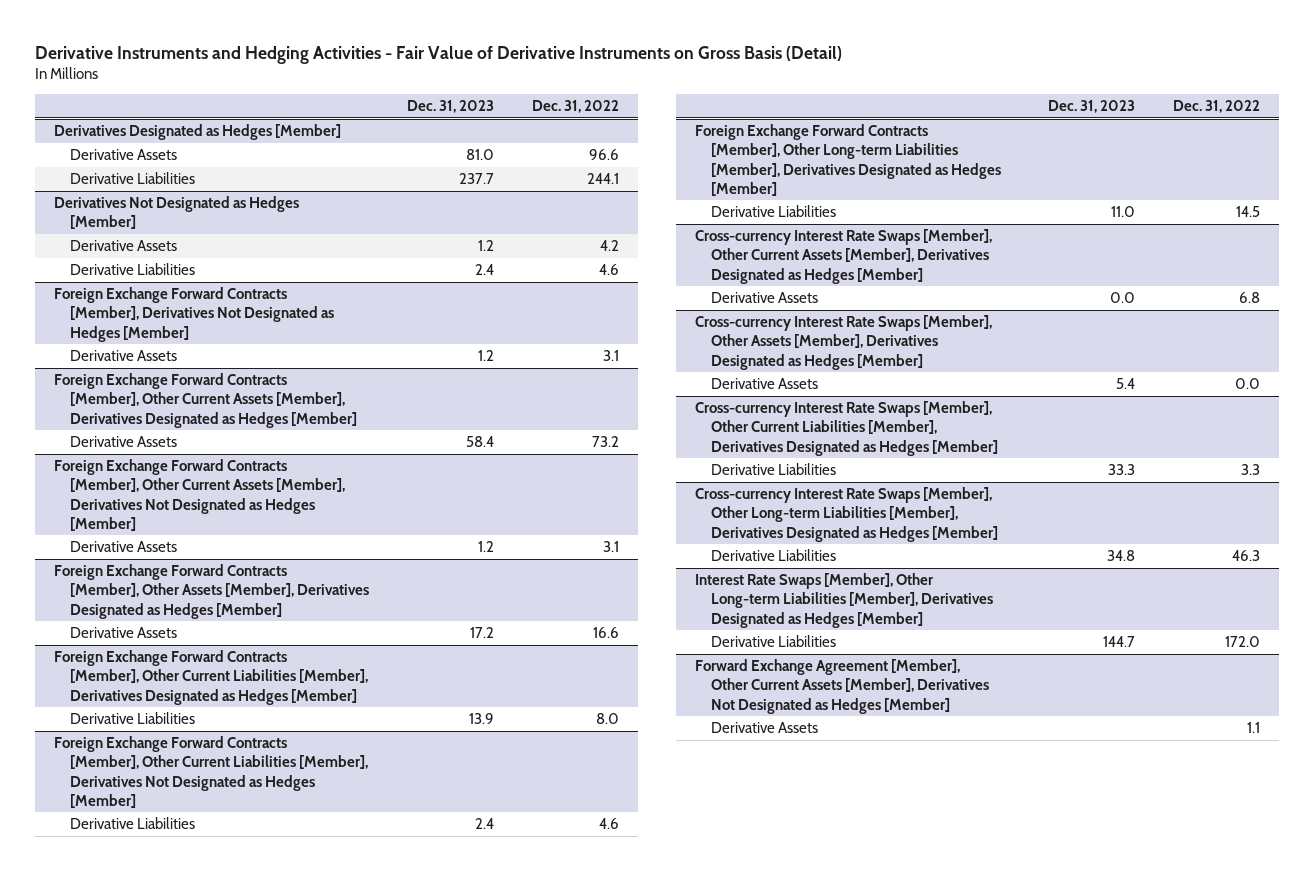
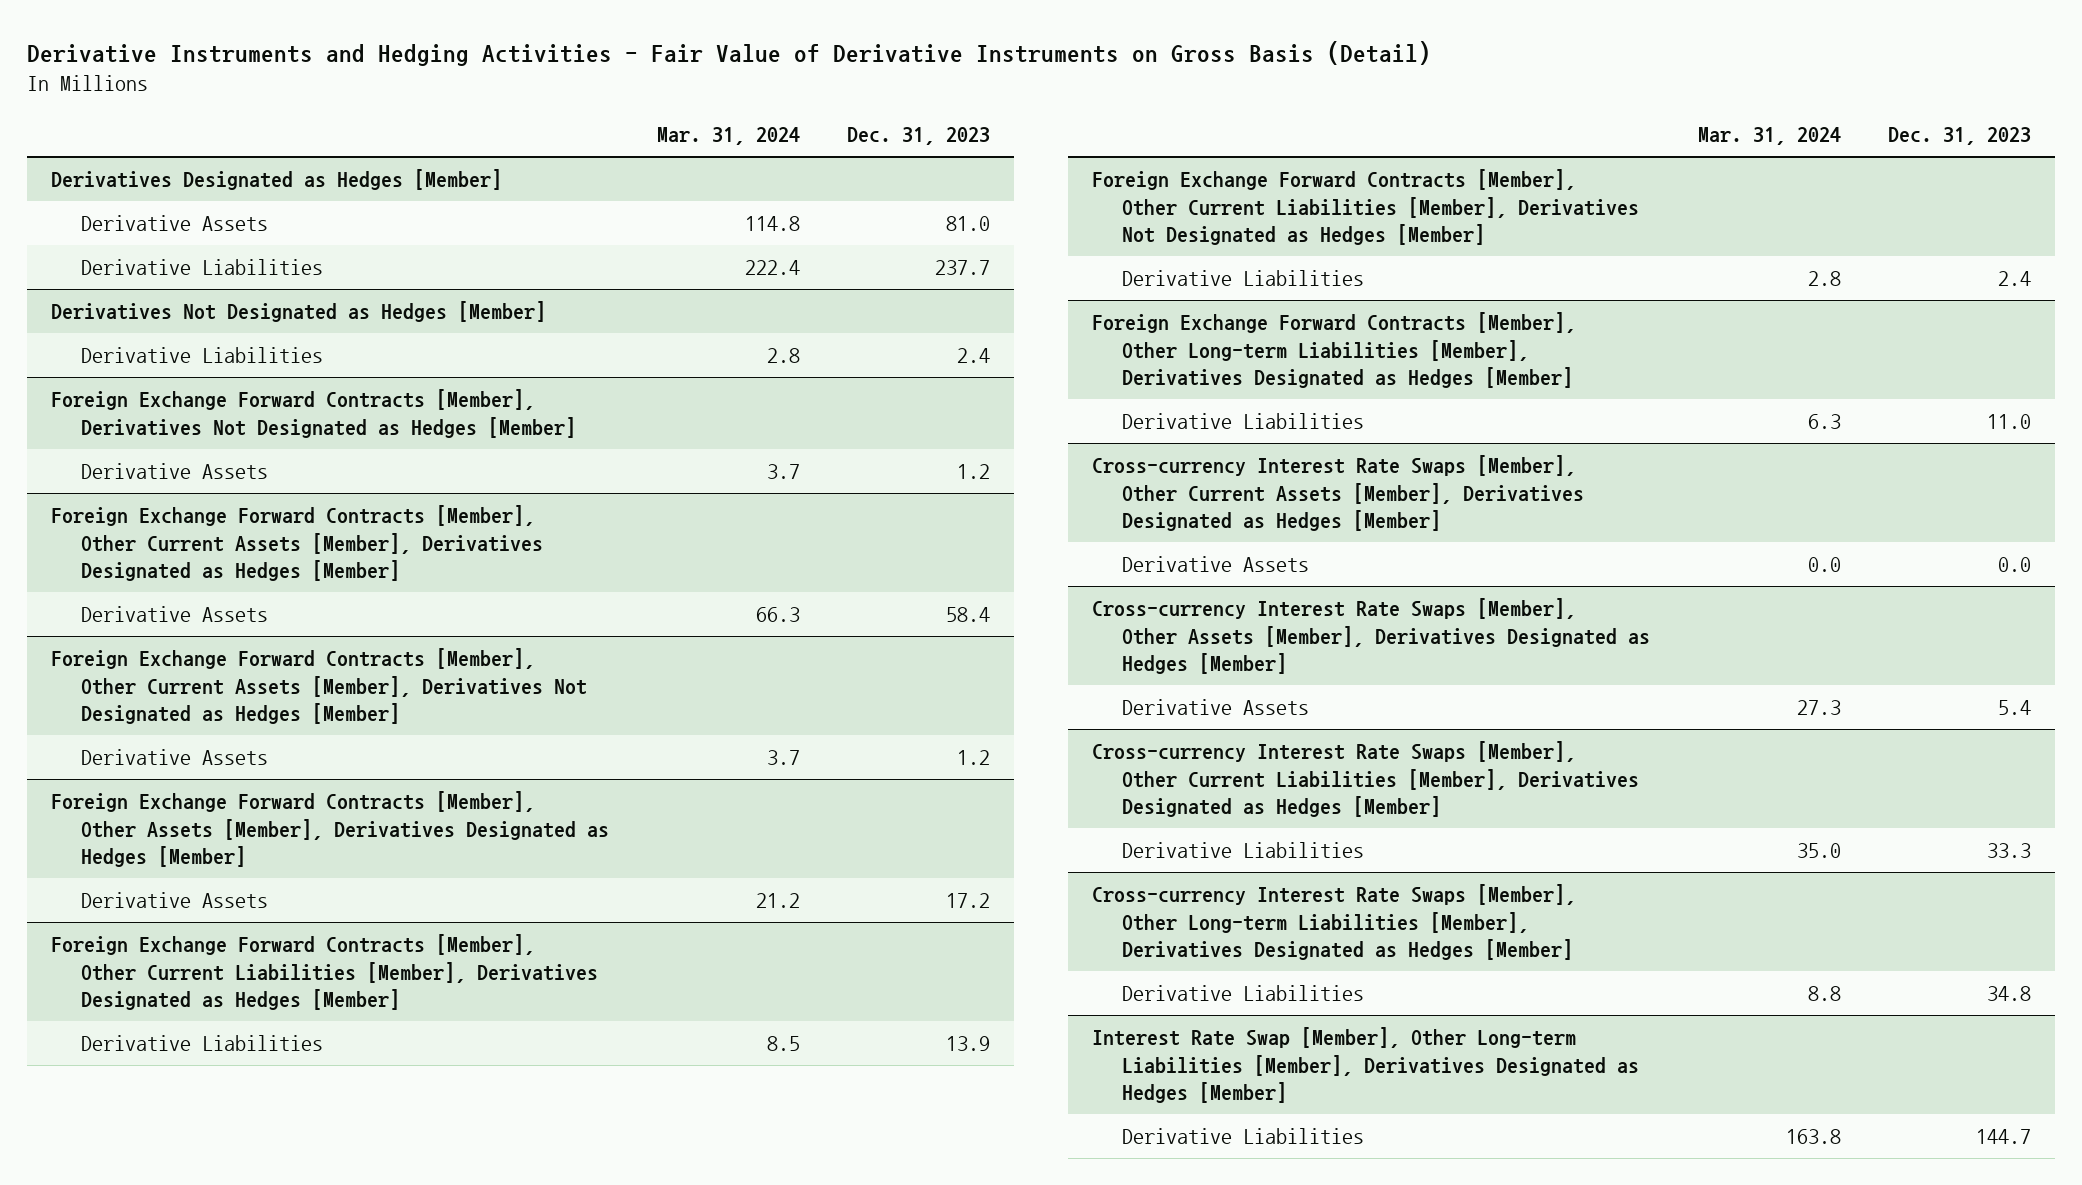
- | Dec. 31, 2023 | Dec. 31, 2022
+ | Mar. 31, 2024 | Dec. 31, 2023
@ Derivatives Not Designated as Hedges [Member]
- Derivative Assets | 1.2 | 4.2
- Interest Rate Swaps [Member], Other Long-term Liabilities [Member], Derivatives Designated as Hedges [Member]
+ Interest Rate Swap [Member], Other Long-term Liabilities [Member], Derivatives Designated as Hedges [Member]
- Forward Exchange Agreement [Member], Other Current Assets [Member], Derivatives Not Designated as Hedges [Member]
- Derivative Assets | | 1.1

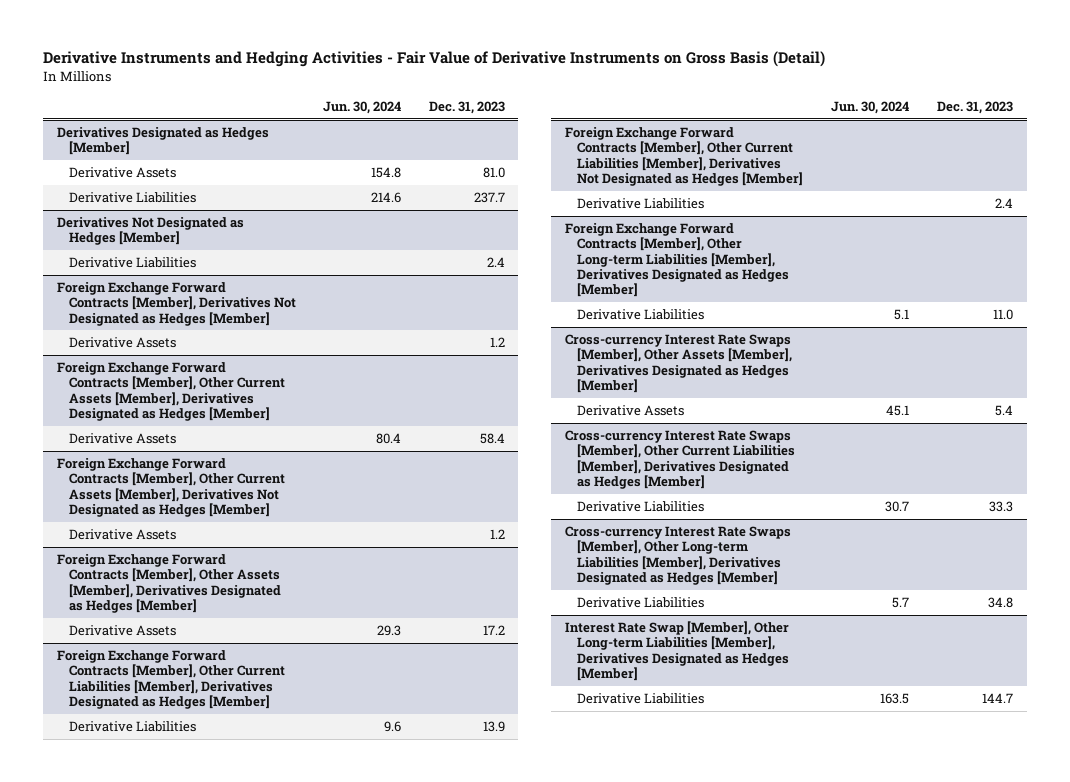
- | Mar. 31, 2024 | Dec. 31, 2023
+ | Jun. 30, 2024 | Dec. 31, 2023
- Cross-currency Interest Rate Swaps [Member], Other Current Assets [Member], Derivatives Designated as Hedges [Member]
- Derivative Assets | 0.0 | 0.0

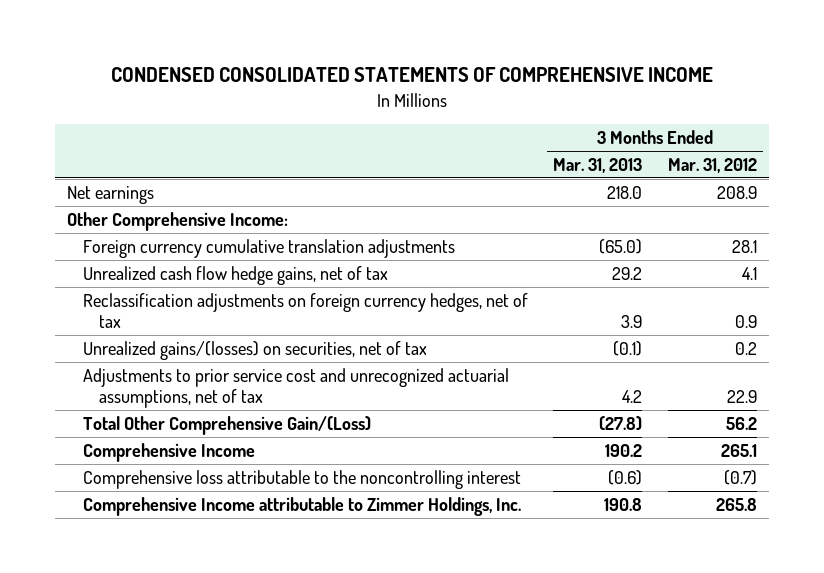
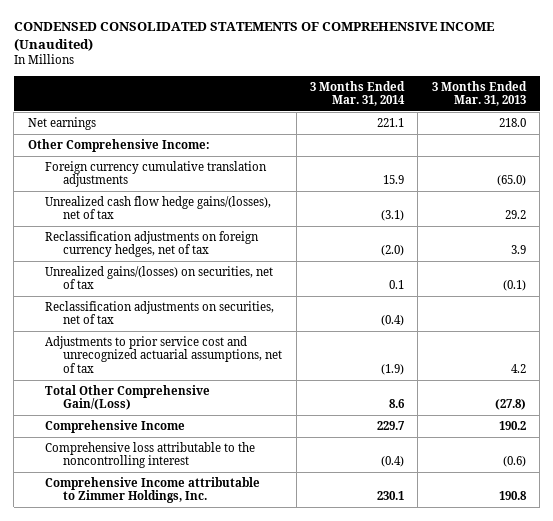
- CONDENSED CONSOLIDATED STATEMENTS OF COMPREHENSIVE INCOME
+ CONDENSED CONSOLIDATED STATEMENTS OF COMPREHENSIVE INCOME (Unaudited)
- | 3 Months Ended Mar. 31, 2013 | 3 Months Ended Mar. 31, 2012
+ | 3 Months Ended Mar. 31, 2014 | 3 Months Ended Mar. 31, 2013
- Unrealized cash flow hedge gains, net of tax | 29.2 | 4.1
+ Unrealized cash flow hedge gains/(losses), net of tax | (3.1) | 29.2
+ Reclassification adjustments on securities, net of tax | (0.4) |

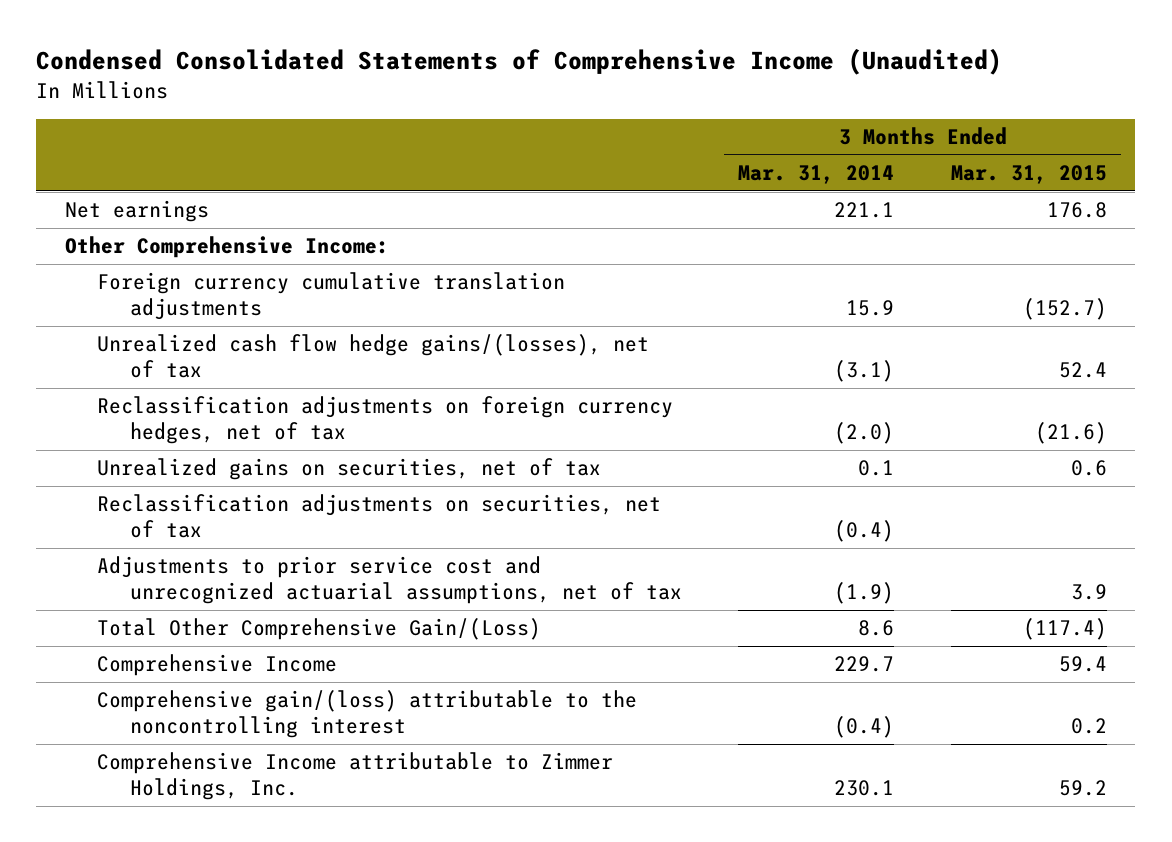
- CONDENSED CONSOLIDATED STATEMENTS OF COMPREHENSIVE INCOME (Unaudited)
+ Condensed Consolidated Statements of Comprehensive Income (Unaudited)
- | 3 Months Ended Mar. 31, 2014 | 3 Months Ended Mar. 31, 2013
+ | 3 Months Ended Mar. 31, 2014 | 3 Months Ended Mar. 31, 2015
- Unrealized gains/(losses) on securities, net of tax | 0.1 | (0.1)
+ Unrealized gains on securities, net of tax | 0.1 | 0.6
- Comprehensive loss attributable to the noncontrolling interest | (0.4) | (0.6)
+ Comprehensive gain/(loss) attributable to the noncontrolling interest | (0.4) | 0.2

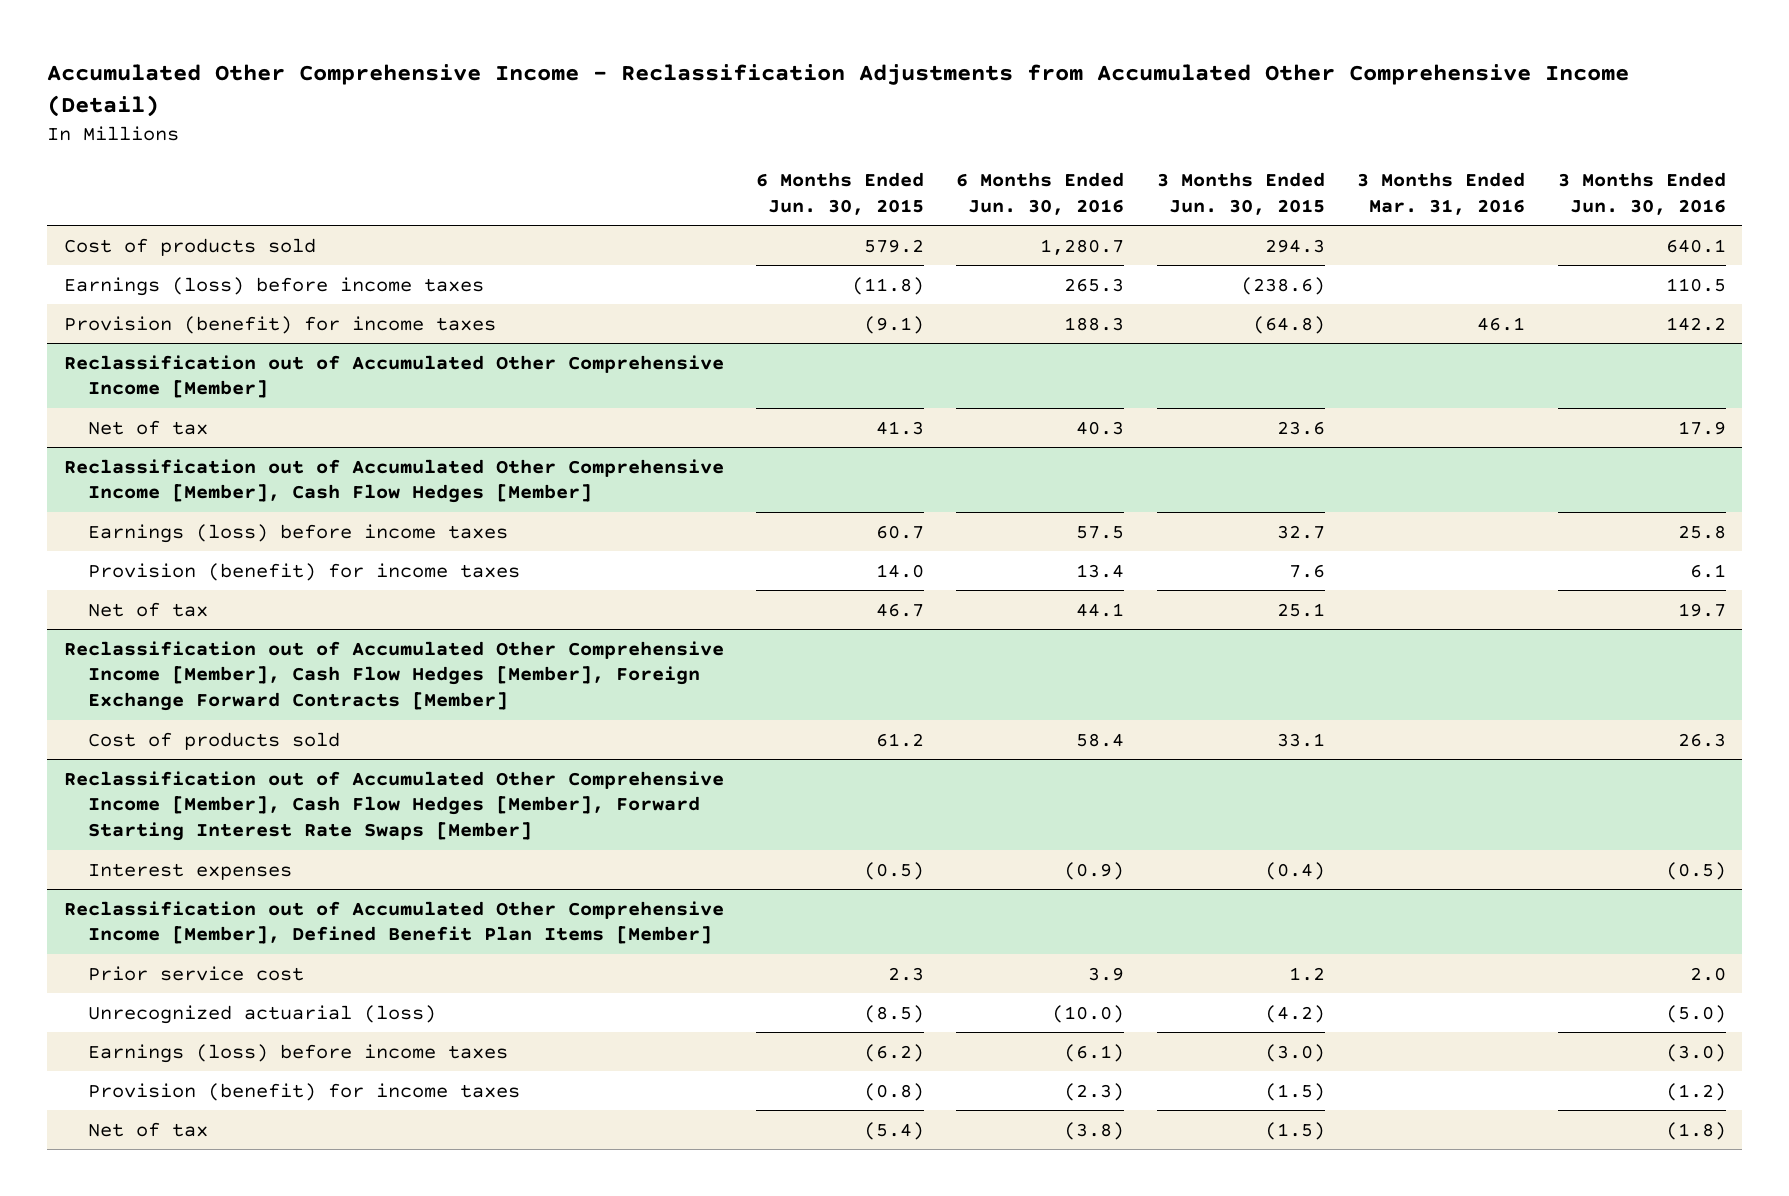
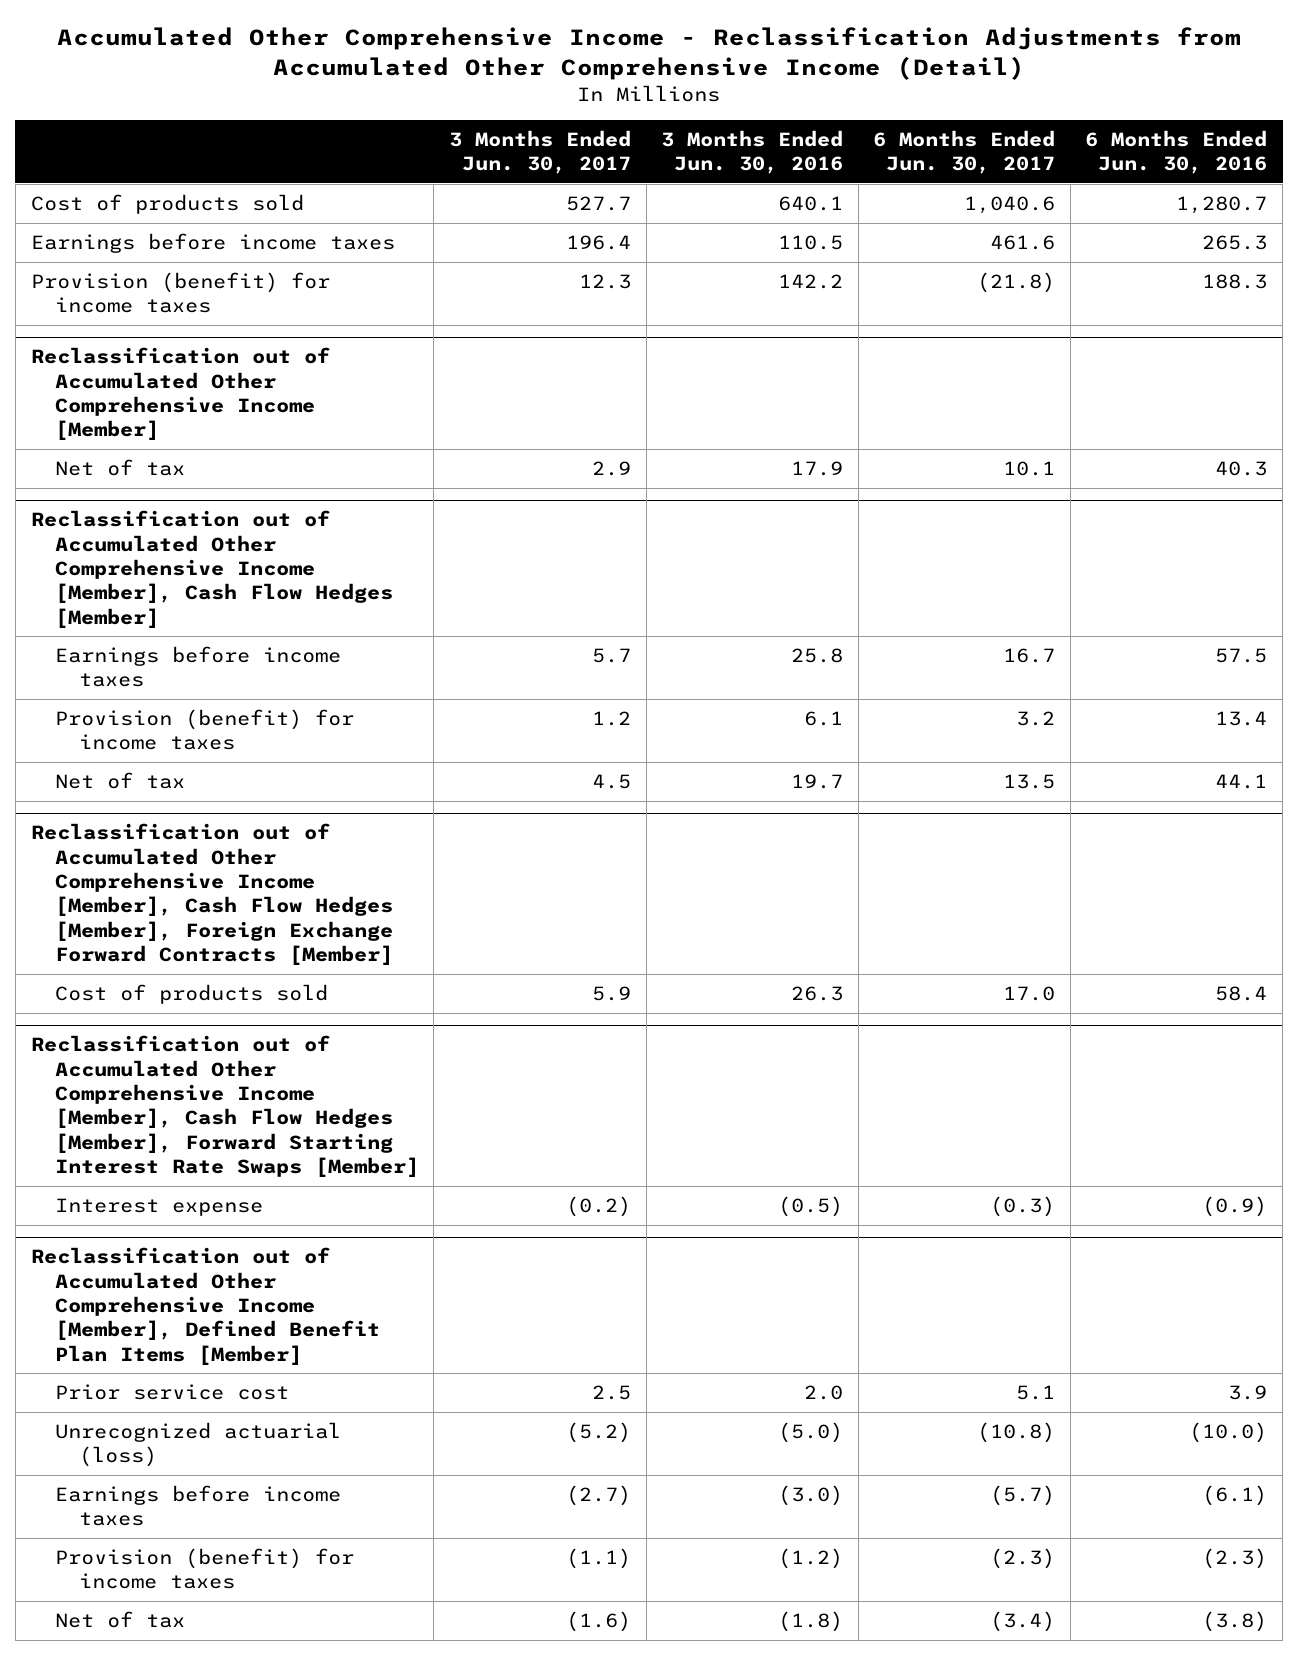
- | 6 Months Ended Jun. 30, 2015 | 6 Months Ended Jun. 30, 2016 | 3 Months Ended Jun. 30, 2015 | 3 Months Ended Mar. 31, 2016 | 3 Months Ended Jun. 30, 2016
+ | 3 Months Ended Jun. 30, 2017 | 3 Months Ended Jun. 30, 2016 | 6 Months Ended Jun. 30, 2017 | 6 Months Ended Jun. 30, 2016
- Earnings (loss) before income taxes | (11.8) | 265.3 | (238.6) | | 110.5
+ Earnings before income taxes | 196.4 | 110.5 | 461.6 | 265.3
@ Reclassification out of Accumulated Other Comprehensive Income [Member], Cash Flow Hedges [Member]
- Earnings (loss) before income taxes | 60.7 | 57.5 | 32.7 | | 25.8
+ Earnings before income taxes | 5.7 | 25.8 | 16.7 | 57.5
@ Reclassification out of Accumulated Other Comprehensive Income [Member], Cash Flow Hedges [Member], Forward Starting Interest Rate Swaps [Member]
- Interest expenses | (0.5) | (0.9) | (0.4) | | (0.5)
+ Interest expense | (0.2) | (0.5) | (0.3) | (0.9)
@ Reclassification out of Accumulated Other Comprehensive Income [Member], Defined Benefit Plan Items [Member]
- Earnings (loss) before income taxes | (6.2) | (6.1) | (3.0) | | (3.0)
+ Earnings before income taxes | (2.7) | (3.0) | (5.7) | (6.1)

